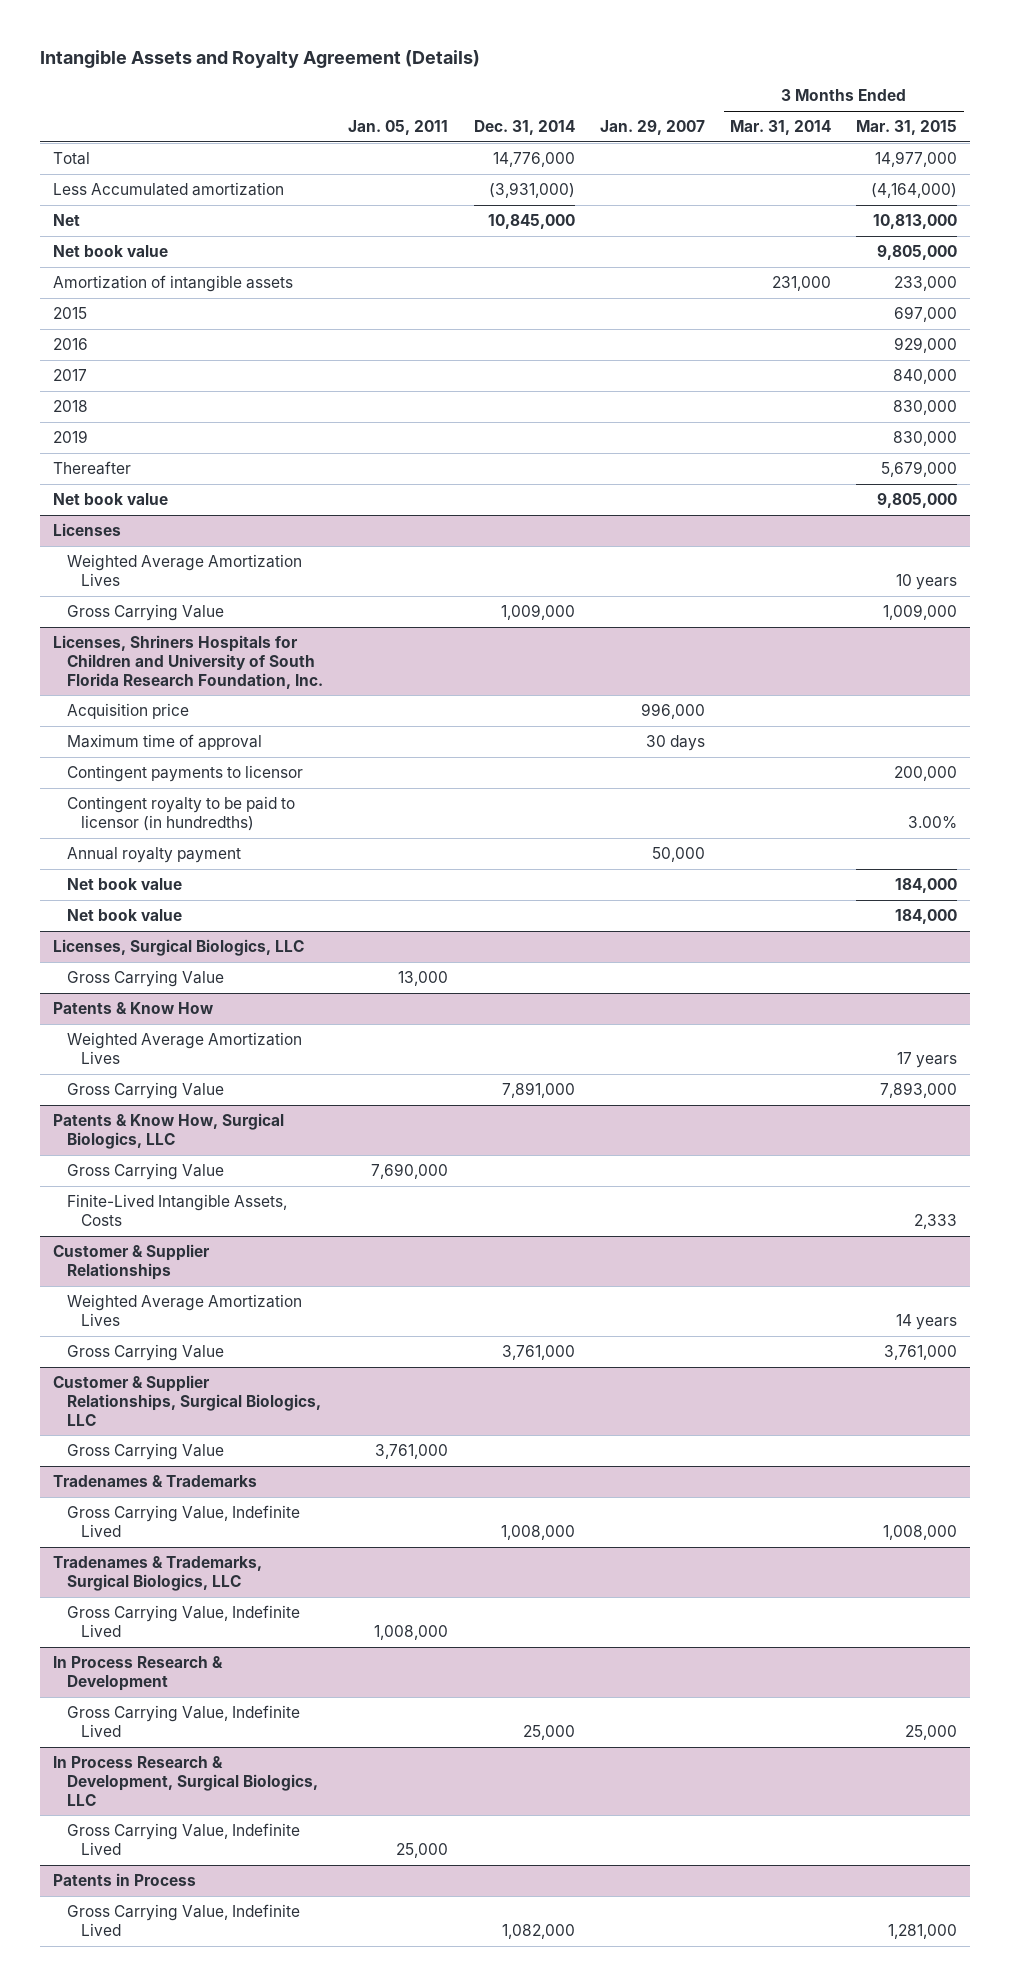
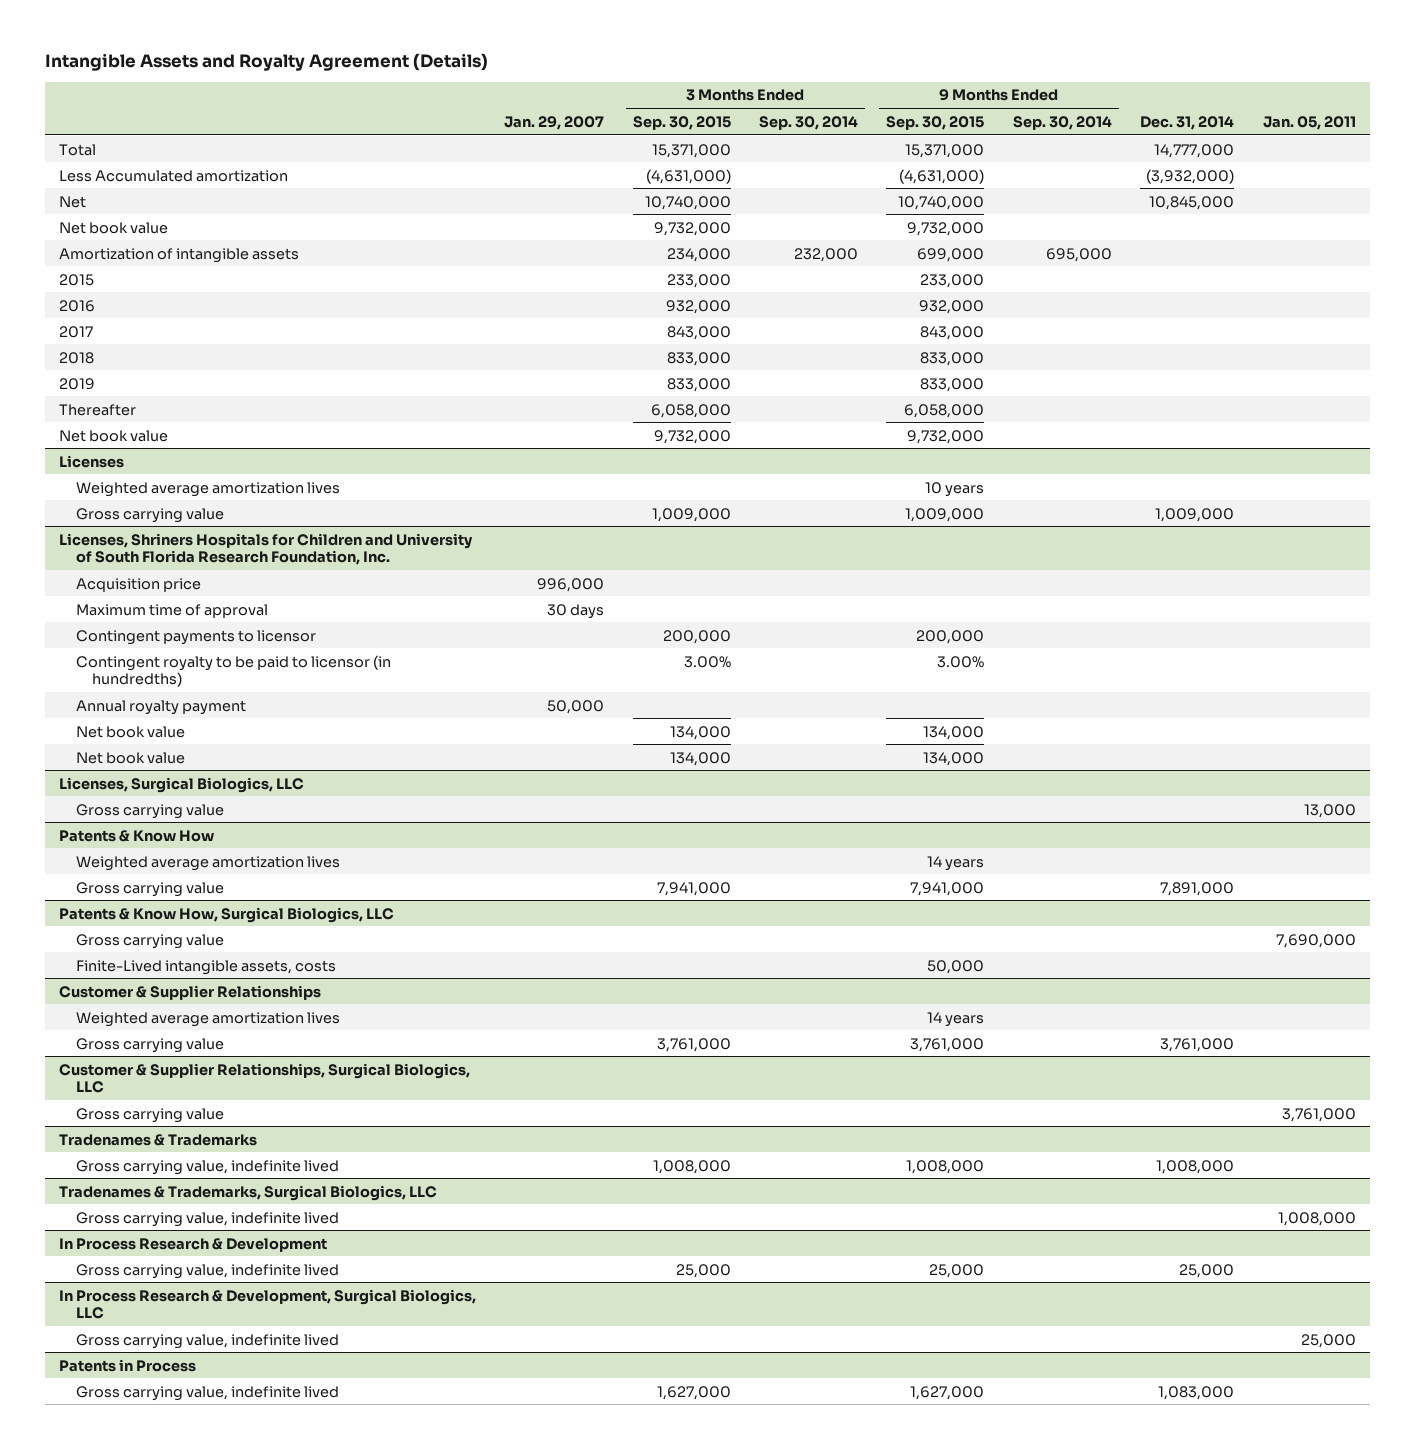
- | Jan. 05, 2011 | Dec. 31, 2014 | Jan. 29, 2007 | 3 Months Ended Mar. 31, 2014 | 3 Months Ended Mar. 31, 2015
+ | Jan. 29, 2007 | 3 Months Ended Sep. 30, 2015 | 3 Months Ended Sep. 30, 2014 | 9 Months Ended Sep. 30, 2015 | 9 Months Ended Sep. 30, 2014 | Dec. 31, 2014 | Jan. 05, 2011
- Total | | 14,776,000 | | | 14,977,000
- Less Accumulated amortization | | (3,931,000) | | | (4,164,000)
+ Total | | 15,371,000 | | 15,371,000 | | 14,777,000 |
+ Less Accumulated amortization | | (4,631,000) | | (4,631,000) | | (3,932,000) |
@ Licenses
- Weighted Average Amortization Lives | | | | | 10 years
- Gross Carrying Value | | 1,009,000 | | | 1,009,000
+ Weighted average amortization lives | | | | 10 years | | |
+ Gross carrying value | | 1,009,000 | | 1,009,000 | | 1,009,000 |
@ Licenses, Surgical Biologics, LLC
- Gross Carrying Value | 13,000 | | | |
+ Gross carrying value | | | | | | | 13,000
@ Patents & Know How
- Weighted Average Amortization Lives | | | | | 17 years
- Gross Carrying Value | | 7,891,000 | | | 7,893,000
+ Weighted average amortization lives | | | | 14 years | | |
+ Gross carrying value | | 7,941,000 | | 7,941,000 | | 7,891,000 |
@ Patents & Know How, Surgical Biologics, LLC
- Gross Carrying Value | 7,690,000 | | | |
- Finite-Lived Intangible Assets, Costs | | | | | 2,333
+ Gross carrying value | | | | | | | 7,690,000
+ Finite-Lived intangible assets, costs | | | | 50,000 | | |
@ Customer & Supplier Relationships
- Weighted Average Amortization Lives | | | | | 14 years
- Gross Carrying Value | | 3,761,000 | | | 3,761,000
+ Weighted average amortization lives | | | | 14 years | | |
+ Gross carrying value | | 3,761,000 | | 3,761,000 | | 3,761,000 |
@ Customer & Supplier Relationships, Surgical Biologics, LLC
- Gross Carrying Value | 3,761,000 | | | |
+ Gross carrying value | | | | | | | 3,761,000
@ Tradenames & Trademarks
- Gross Carrying Value, Indefinite Lived | | 1,008,000 | | | 1,008,000
+ Gross carrying value, indefinite lived | | 1,008,000 | | 1,008,000 | | 1,008,000 |
@ Tradenames & Trademarks, Surgical Biologics, LLC
- Gross Carrying Value, Indefinite Lived | 1,008,000 | | | |
+ Gross carrying value, indefinite lived | | | | | | | 1,008,000
@ In Process Research & Development
- Gross Carrying Value, Indefinite Lived | | 25,000 | | | 25,000
+ Gross carrying value, indefinite lived | | 25,000 | | 25,000 | | 25,000 |
@ In Process Research & Development, Surgical Biologics, LLC
- Gross Carrying Value, Indefinite Lived | 25,000 | | | |
+ Gross carrying value, indefinite lived | | | | | | | 25,000
@ Patents in Process
- Gross Carrying Value, Indefinite Lived | | 1,082,000 | | | 1,281,000
+ Gross carrying value, indefinite lived | | 1,627,000 | | 1,627,000 | | 1,083,000 |

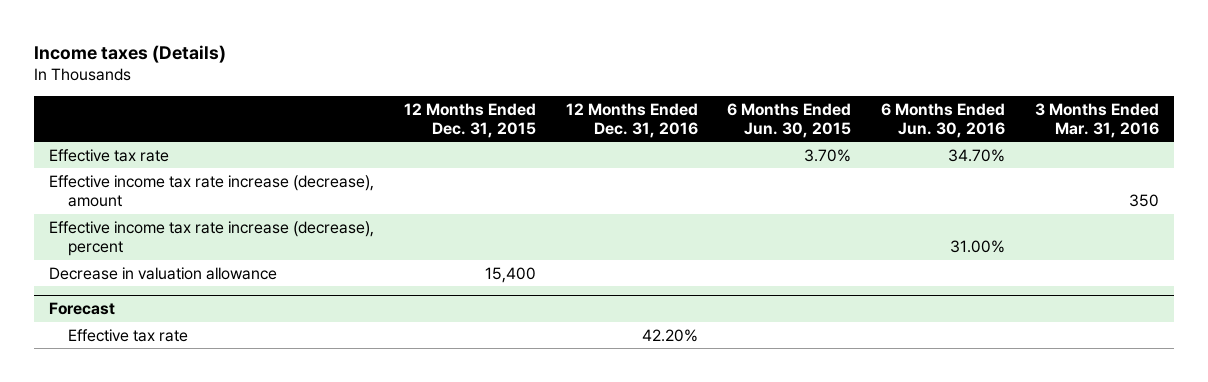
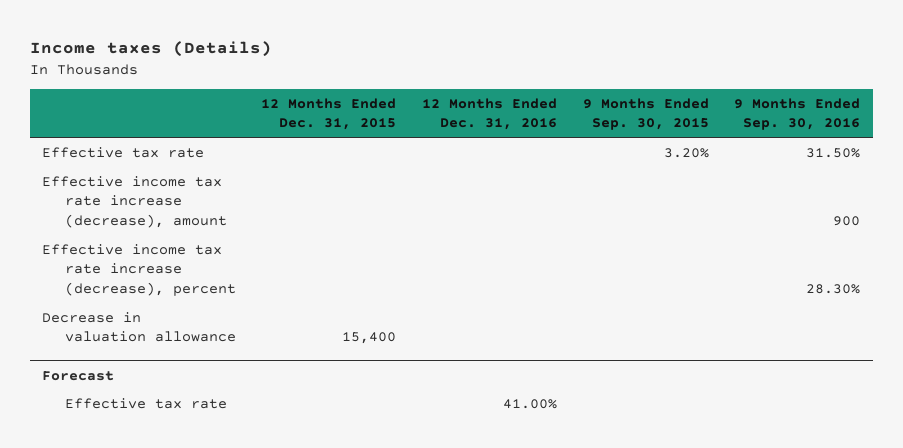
- | 12 Months Ended Dec. 31, 2015 | 12 Months Ended Dec. 31, 2016 | 6 Months Ended Jun. 30, 2015 | 6 Months Ended Jun. 30, 2016 | 3 Months Ended Mar. 31, 2016
+ | 12 Months Ended Dec. 31, 2015 | 12 Months Ended Dec. 31, 2016 | 9 Months Ended Sep. 30, 2015 | 9 Months Ended Sep. 30, 2016
@ Forecast
- Effective tax rate | | 42.20% | | |
+ Effective tax rate | | 41.00% | |

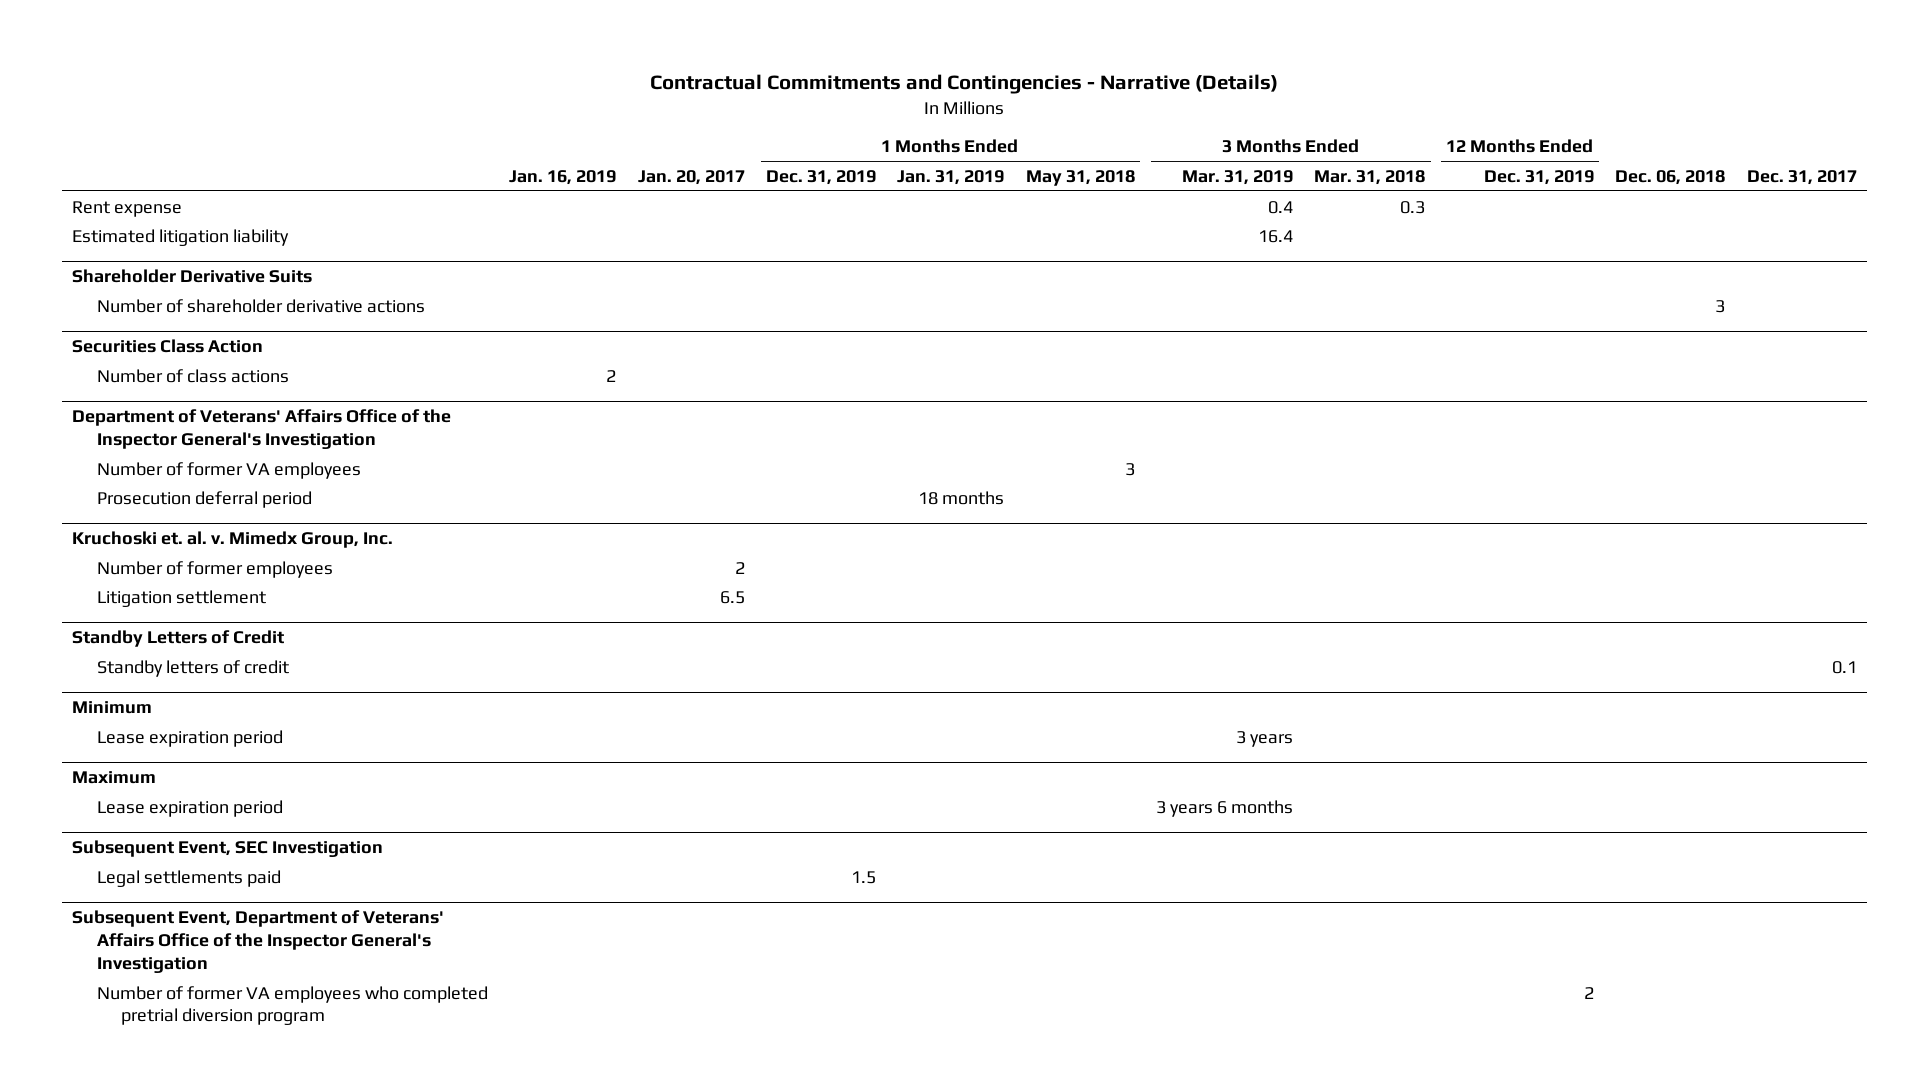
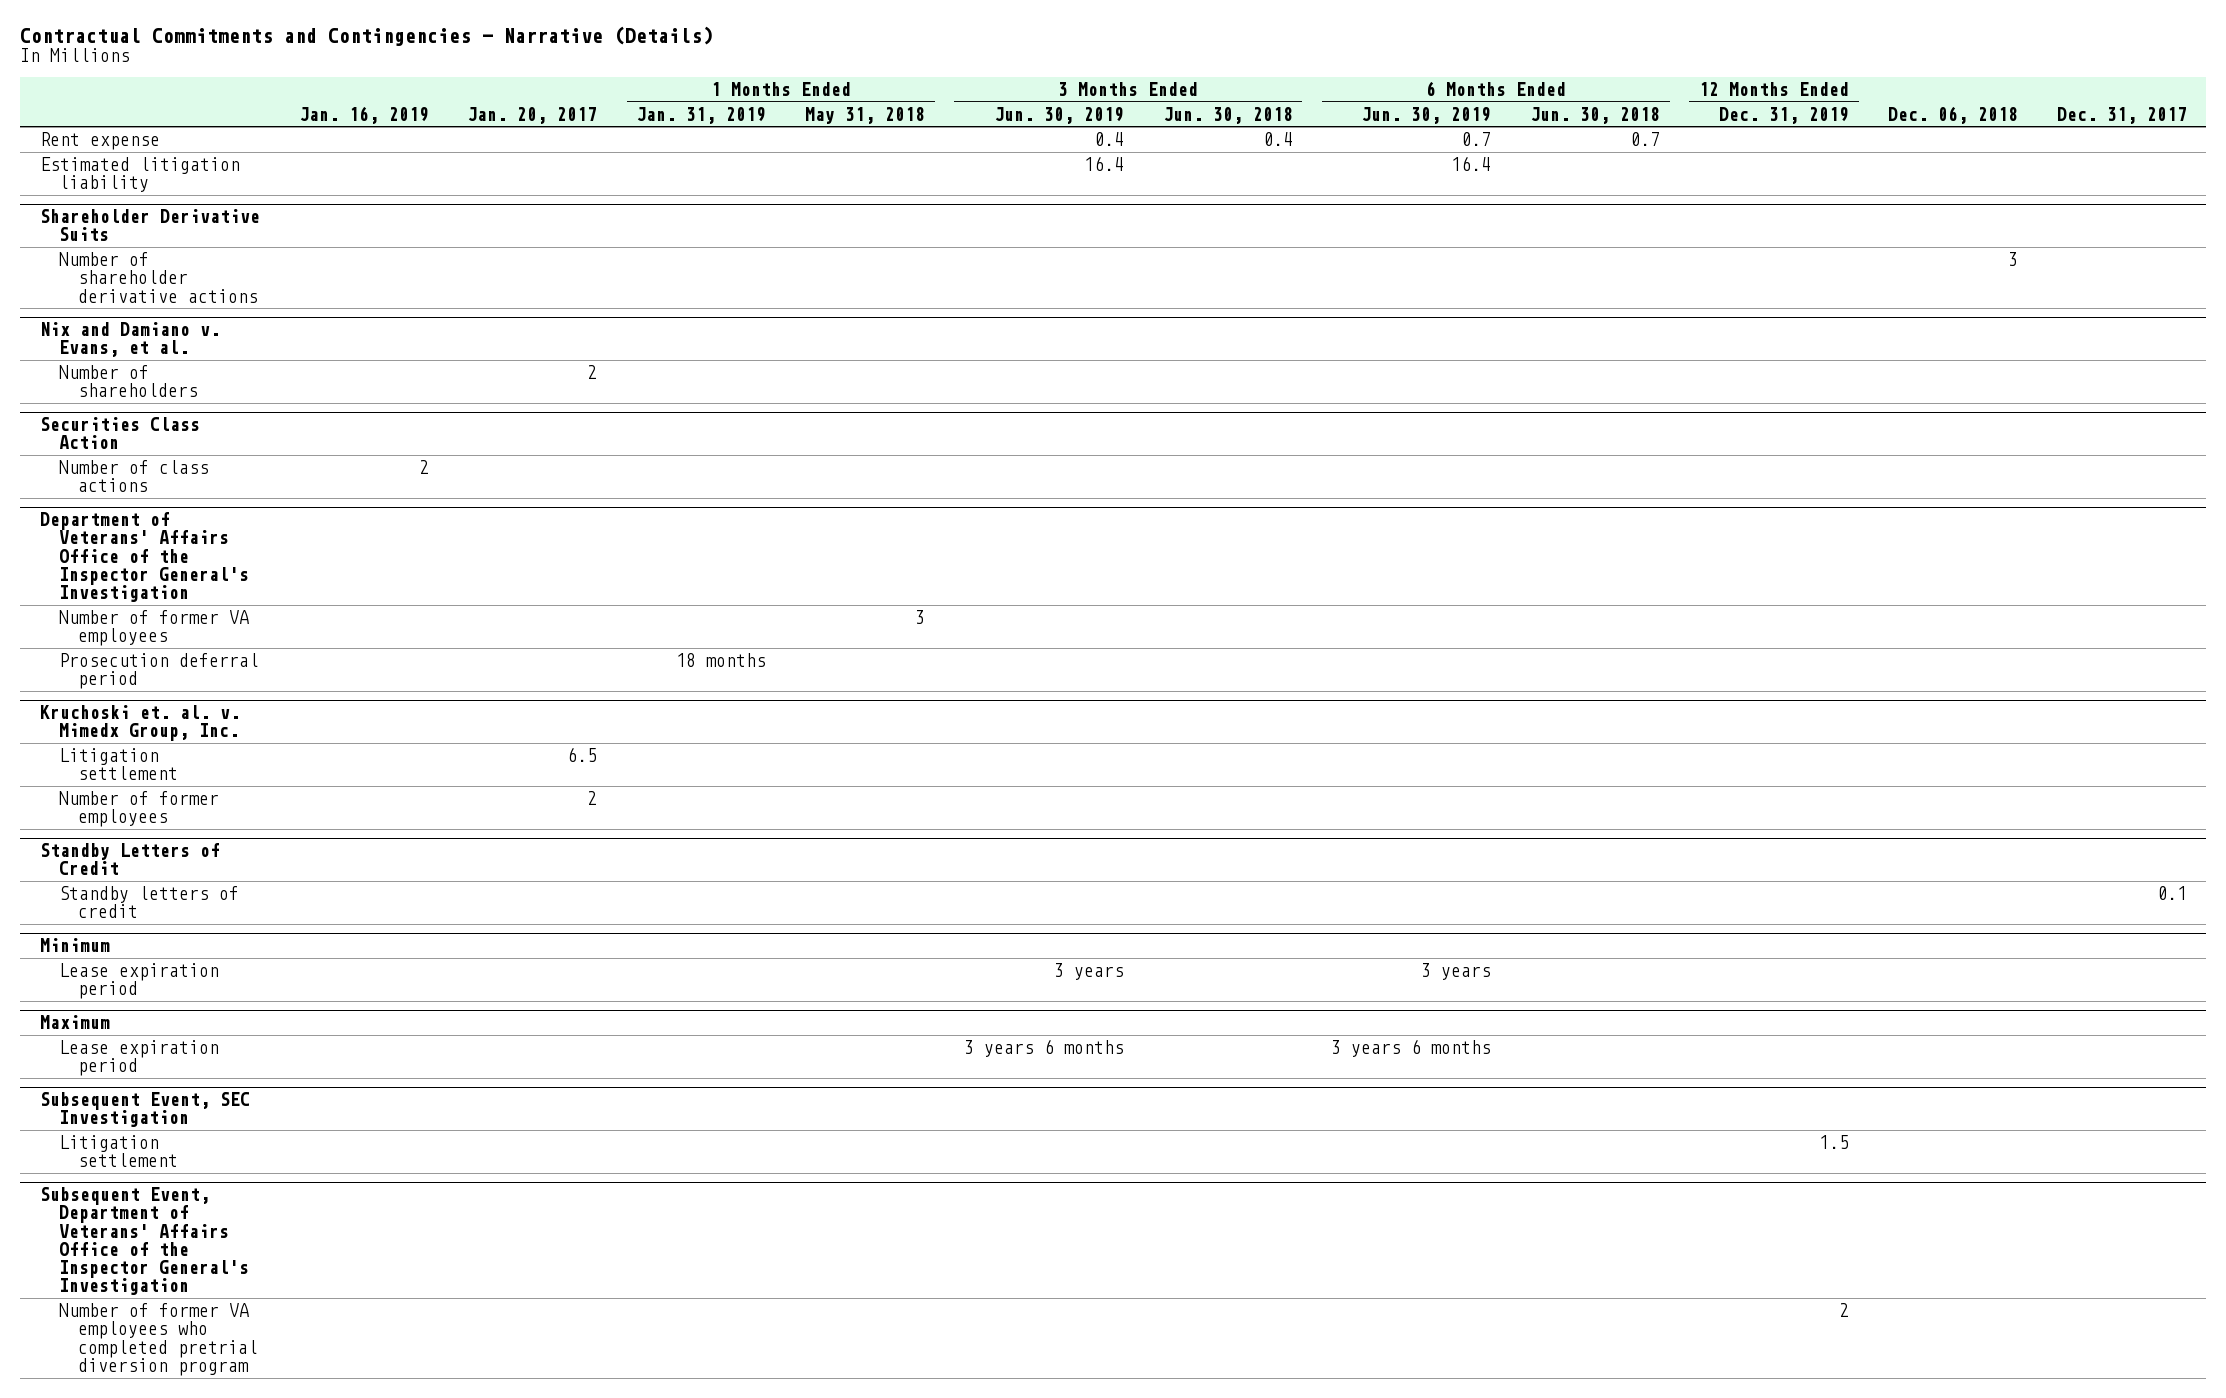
- | Jan. 16, 2019 | Jan. 20, 2017 | 1 Months Ended Dec. 31, 2019 | 1 Months Ended Jan. 31, 2019 | 1 Months Ended May 31, 2018 | 3 Months Ended Mar. 31, 2019 | 3 Months Ended Mar. 31, 2018 | 12 Months Ended Dec. 31, 2019 | Dec. 06, 2018 | Dec. 31, 2017
+ | Jan. 16, 2019 | Jan. 20, 2017 | 1 Months Ended Jan. 31, 2019 | 1 Months Ended May 31, 2018 | 3 Months Ended Jun. 30, 2019 | 3 Months Ended Jun. 30, 2018 | 6 Months Ended Jun. 30, 2019 | 6 Months Ended Jun. 30, 2018 | 12 Months Ended Dec. 31, 2019 | Dec. 06, 2018 | Dec. 31, 2017
+ Nix and Damiano v. Evans, et al.
+ Number of shareholders | | 2 | | | | | | | | |
@ Kruchoski et. al. v. Mimedx Group, Inc.
moved down: Number of former employees | | 2 | | | | | | | | |
@ Subsequent Event, SEC Investigation
- Legal settlements paid | | | 1.5 | | | | | | |
+ Litigation settlement | | | | | | | | | 1.5 | |

